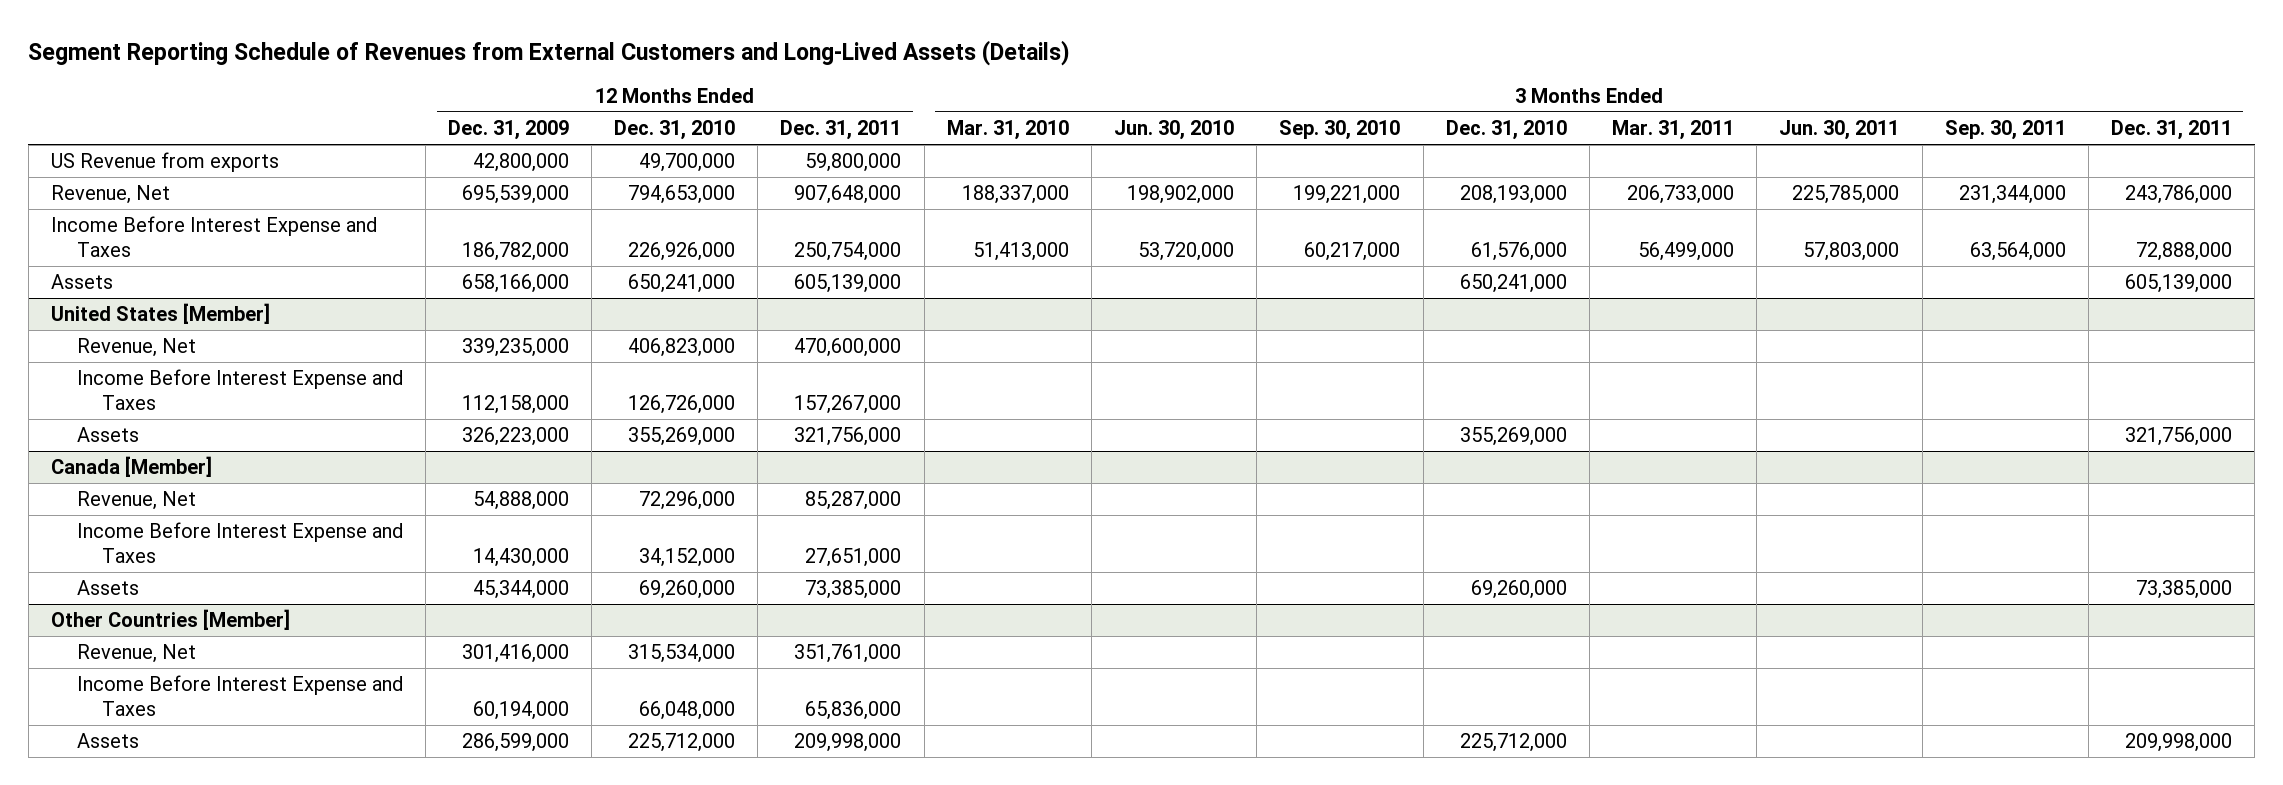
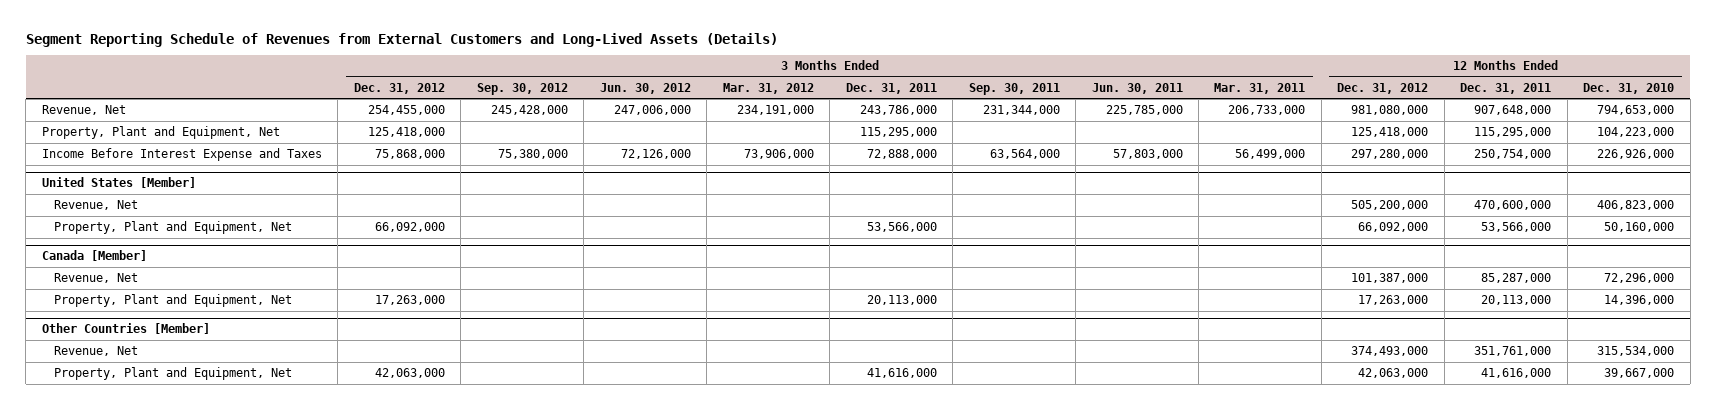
- | 12 Months Ended Dec. 31, 2009 | 12 Months Ended Dec. 31, 2010 | 12 Months Ended Dec. 31, 2011 | 3 Months Ended Mar. 31, 2010 | 3 Months Ended Jun. 30, 2010 | 3 Months Ended Sep. 30, 2010 | 3 Months Ended Dec. 31, 2010 | 3 Months Ended Mar. 31, 2011 | 3 Months Ended Jun. 30, 2011 | 3 Months Ended Sep. 30, 2011 | 3 Months Ended Dec. 31, 2011
+ | 3 Months Ended Dec. 31, 2012 | 3 Months Ended Sep. 30, 2012 | 3 Months Ended Jun. 30, 2012 | 3 Months Ended Mar. 31, 2012 | 3 Months Ended Dec. 31, 2011 | 3 Months Ended Sep. 30, 2011 | 3 Months Ended Jun. 30, 2011 | 3 Months Ended Mar. 31, 2011 | 12 Months Ended Dec. 31, 2012 | 12 Months Ended Dec. 31, 2011 | 12 Months Ended Dec. 31, 2010
- US Revenue from exports | 42,800,000 | 49,700,000 | 59,800,000 | | | | | | | |
+ Property, Plant and Equipment, Net | 125,418,000 | | | | 115,295,000 | | | | 125,418,000 | 115,295,000 | 104,223,000
- Assets | 658,166,000 | 650,241,000 | 605,139,000 | | | | 650,241,000 | | | | 605,139,000
@ United States [Member]
- Income Before Interest Expense and Taxes | 112,158,000 | 126,726,000 | 157,267,000 | | | | | | | |
- Assets | 326,223,000 | 355,269,000 | 321,756,000 | | | | 355,269,000 | | | | 321,756,000
+ Property, Plant and Equipment, Net | 66,092,000 | | | | 53,566,000 | | | | 66,092,000 | 53,566,000 | 50,160,000
@ Canada [Member]
- Income Before Interest Expense and Taxes | 14,430,000 | 34,152,000 | 27,651,000 | | | | | | | |
- Assets | 45,344,000 | 69,260,000 | 73,385,000 | | | | 69,260,000 | | | | 73,385,000
+ Property, Plant and Equipment, Net | 17,263,000 | | | | 20,113,000 | | | | 17,263,000 | 20,113,000 | 14,396,000
@ Other Countries [Member]
- Income Before Interest Expense and Taxes | 60,194,000 | 66,048,000 | 65,836,000 | | | | | | | |
- Assets | 286,599,000 | 225,712,000 | 209,998,000 | | | | 225,712,000 | | | | 209,998,000
+ Property, Plant and Equipment, Net | 42,063,000 | | | | 41,616,000 | | | | 42,063,000 | 41,616,000 | 39,667,000

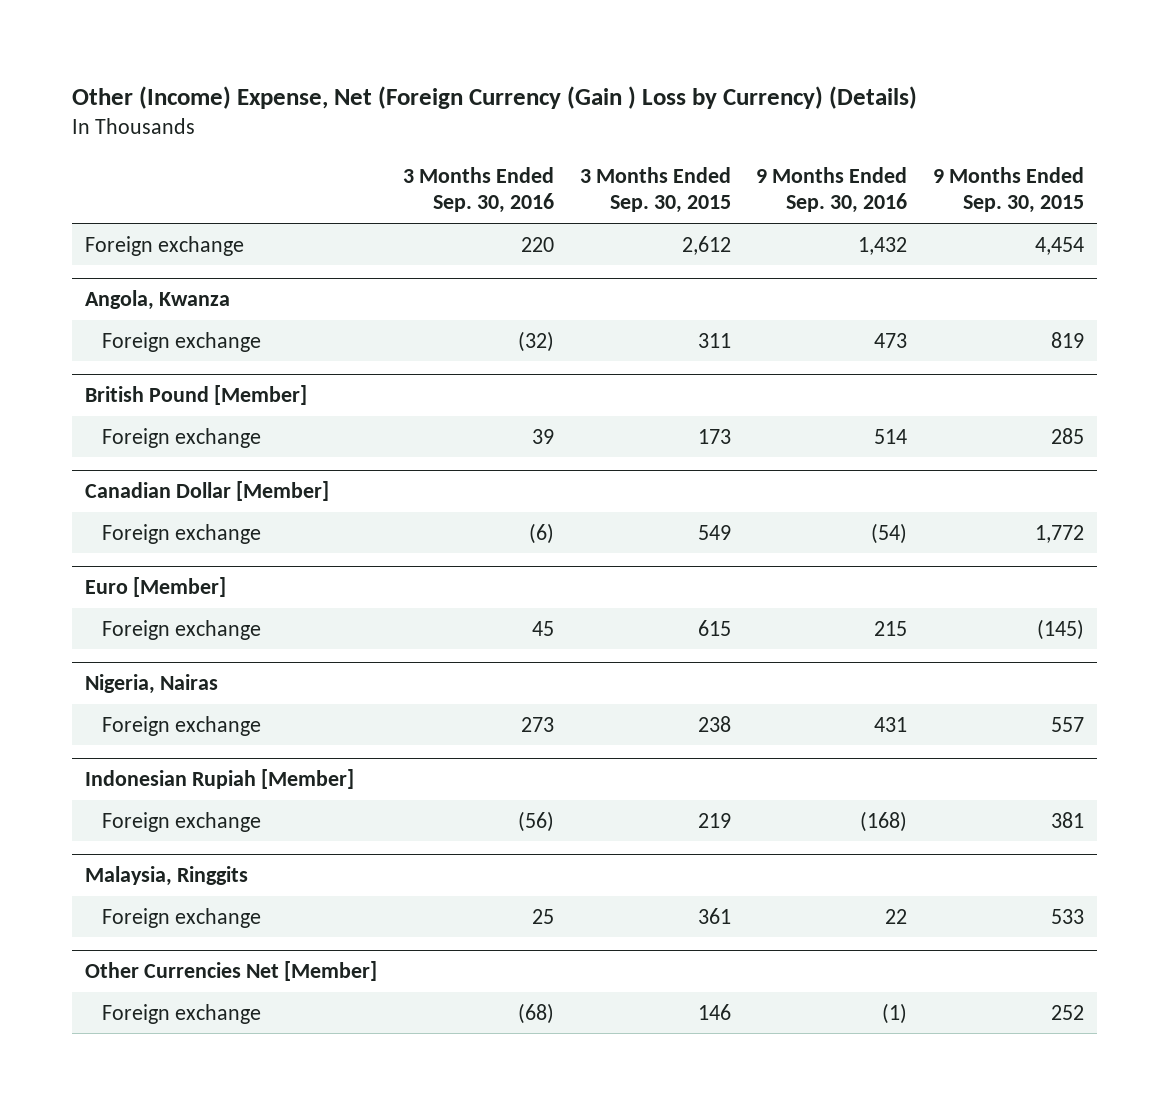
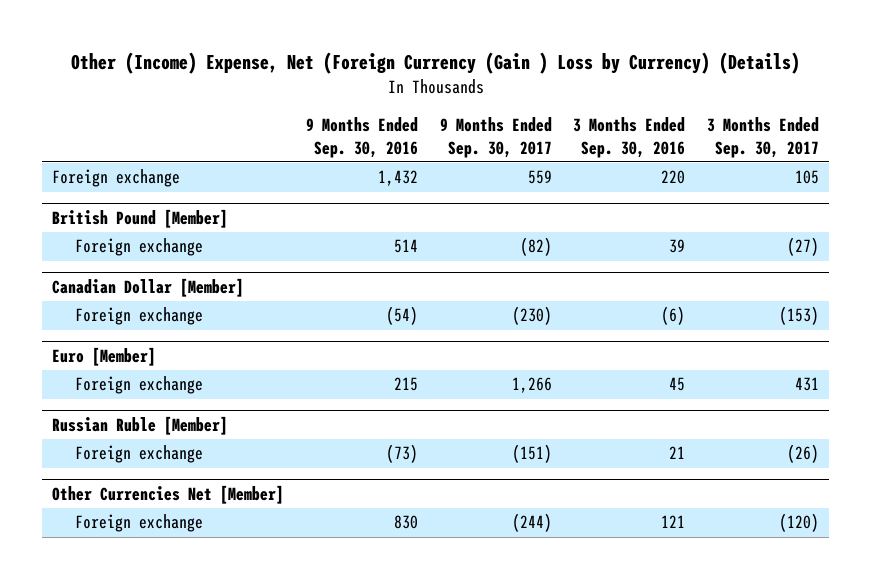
- | 3 Months Ended Sep. 30, 2016 | 3 Months Ended Sep. 30, 2015 | 9 Months Ended Sep. 30, 2016 | 9 Months Ended Sep. 30, 2015
+ | 9 Months Ended Sep. 30, 2016 | 9 Months Ended Sep. 30, 2017 | 3 Months Ended Sep. 30, 2016 | 3 Months Ended Sep. 30, 2017
- Angola, Kwanza
- Foreign exchange | (32) | 311 | 473 | 819
- Nigeria, Nairas
- Foreign exchange | 273 | 238 | 431 | 557
- Indonesian Rupiah [Member]
- Foreign exchange | (56) | 219 | (168) | 381
- Malaysia, Ringgits
- Foreign exchange | 25 | 361 | 22 | 533
+ Russian Ruble [Member]
+ Foreign exchange | (73) | (151) | 21 | (26)
@ Other Currencies Net [Member]
- Foreign exchange | (68) | 146 | (1) | 252
+ Foreign exchange | 830 | (244) | 121 | (120)

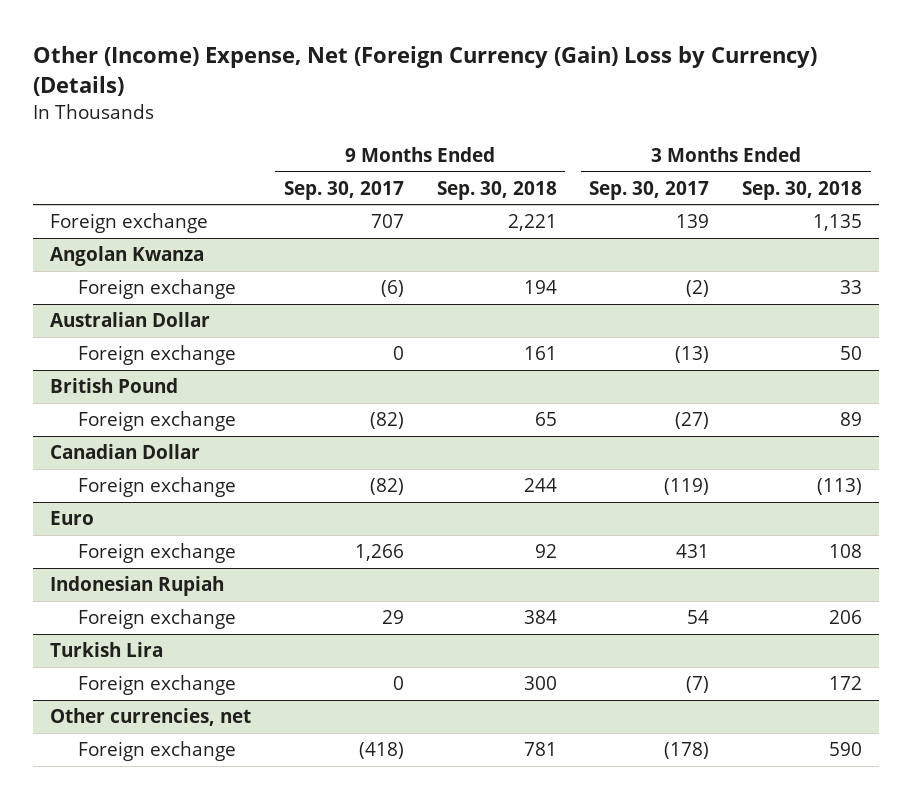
- Other (Income) Expense, Net (Foreign Currency (Gain ) Loss by Currency) (Details)
+ Other (Income) Expense, Net (Foreign Currency (Gain) Loss by Currency) (Details)
- | 9 Months Ended Sep. 30, 2016 | 9 Months Ended Sep. 30, 2017 | 3 Months Ended Sep. 30, 2016 | 3 Months Ended Sep. 30, 2017
+ | 9 Months Ended Sep. 30, 2017 | 9 Months Ended Sep. 30, 2018 | 3 Months Ended Sep. 30, 2017 | 3 Months Ended Sep. 30, 2018
- Foreign exchange | 1,432 | 559 | 220 | 105
- British Pound [Member]
+ Foreign exchange | 707 | 2,221 | 139 | 1,135
+ Angolan Kwanza
+ Foreign exchange | (6) | 194 | (2) | 33
+ Australian Dollar
+ Foreign exchange | 0 | 161 | (13) | 50
+ British Pound
- Canadian Dollar [Member]
- Foreign exchange | (54) | (230) | (6) | (153)
- Euro [Member]
+ Canadian Dollar
+ Foreign exchange | (82) | 244 | (119) | (113)
+ Euro
- Russian Ruble [Member]
- Foreign exchange | (73) | (151) | 21 | (26)
- Other Currencies Net [Member]
- Foreign exchange | 830 | (244) | 121 | (120)
+ Indonesian Rupiah
+ Foreign exchange | 29 | 384 | 54 | 206
+ Turkish Lira
+ Foreign exchange | 0 | 300 | (7) | 172
+ Other currencies, net
+ Foreign exchange | (418) | 781 | (178) | 590

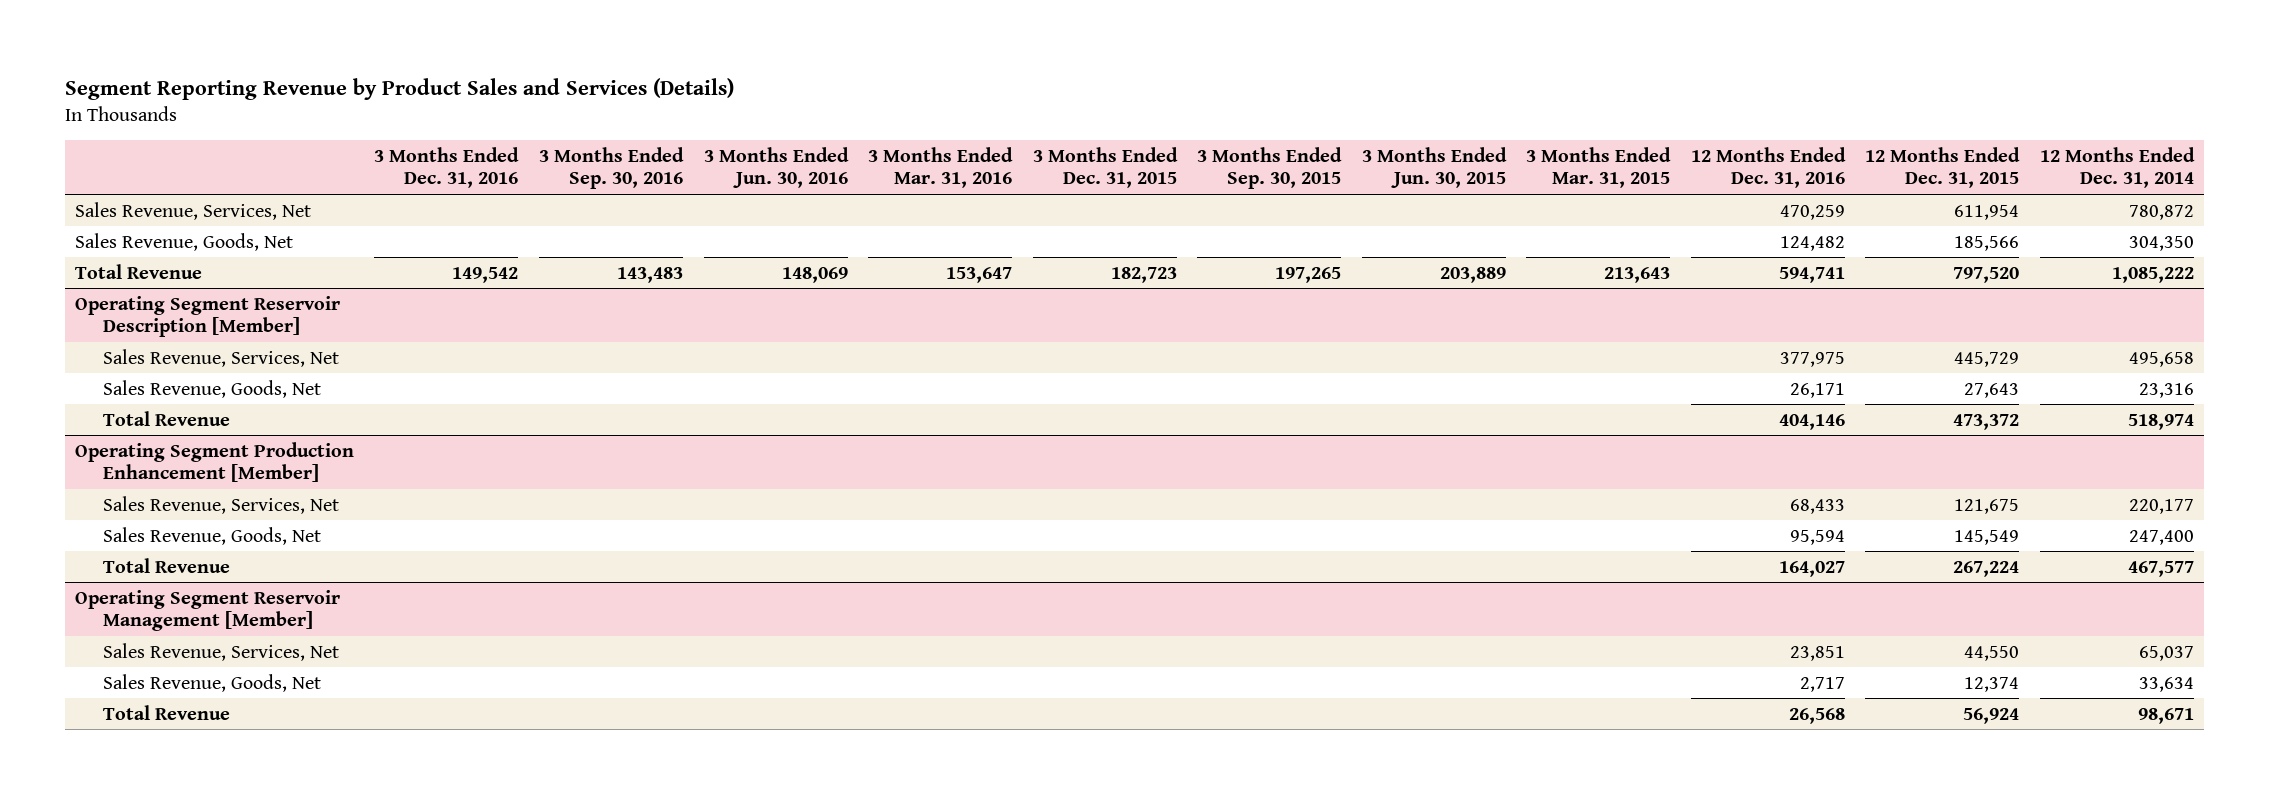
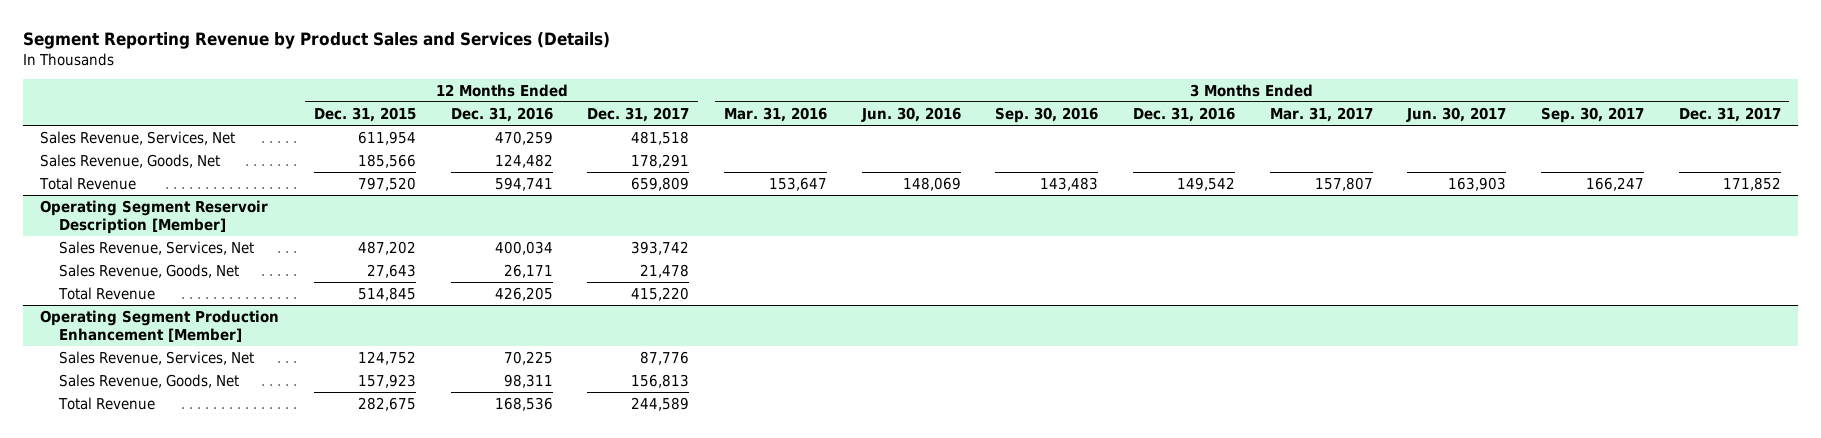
- | 3 Months Ended Dec. 31, 2016 | 3 Months Ended Sep. 30, 2016 | 3 Months Ended Jun. 30, 2016 | 3 Months Ended Mar. 31, 2016 | 3 Months Ended Dec. 31, 2015 | 3 Months Ended Sep. 30, 2015 | 3 Months Ended Jun. 30, 2015 | 3 Months Ended Mar. 31, 2015 | 12 Months Ended Dec. 31, 2016 | 12 Months Ended Dec. 31, 2015 | 12 Months Ended Dec. 31, 2014
+ | 12 Months Ended Dec. 31, 2015 | 12 Months Ended Dec. 31, 2016 | 12 Months Ended Dec. 31, 2017 | 3 Months Ended Mar. 31, 2016 | 3 Months Ended Jun. 30, 2016 | 3 Months Ended Sep. 30, 2016 | 3 Months Ended Dec. 31, 2016 | 3 Months Ended Mar. 31, 2017 | 3 Months Ended Jun. 30, 2017 | 3 Months Ended Sep. 30, 2017 | 3 Months Ended Dec. 31, 2017
@ Operating Segment Reservoir Description [Member]
- Sales Revenue, Services, Net | | | | | | | | | 377,975 | 445,729 | 495,658
+ Sales Revenue, Services, Net | 487,202 | 400,034 | 393,742 | | | | | | | |
- Total Revenue | | | | | | | | | 404,146 | 473,372 | 518,974
+ Total Revenue | 514,845 | 426,205 | 415,220 | | | | | | | |
@ Operating Segment Production Enhancement [Member]
- Sales Revenue, Services, Net | | | | | | | | | 68,433 | 121,675 | 220,177
- Sales Revenue, Goods, Net | | | | | | | | | 95,594 | 145,549 | 247,400
- Total Revenue | | | | | | | | | 164,027 | 267,224 | 467,577
- Operating Segment Reservoir Management [Member]
- Sales Revenue, Services, Net | | | | | | | | | 23,851 | 44,550 | 65,037
- Sales Revenue, Goods, Net | | | | | | | | | 2,717 | 12,374 | 33,634
- Total Revenue | | | | | | | | | 26,568 | 56,924 | 98,671
@ Operating Segment Production Enhancement [Member]
+ Sales Revenue, Services, Net | 124,752 | 70,225 | 87,776 | | | | | | | |
+ Sales Revenue, Goods, Net | 157,923 | 98,311 | 156,813 | | | | | | | |
+ Total Revenue | 282,675 | 168,536 | 244,589 | | | | | | | |

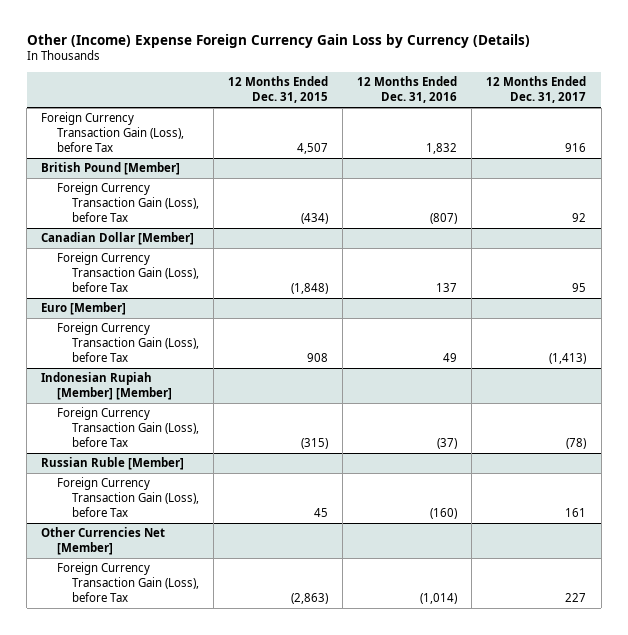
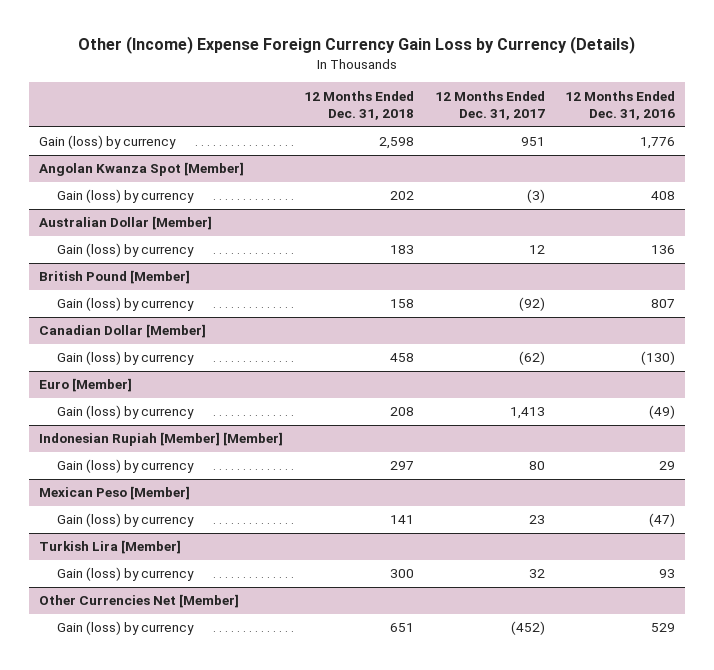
- | 12 Months Ended Dec. 31, 2015 | 12 Months Ended Dec. 31, 2016 | 12 Months Ended Dec. 31, 2017
+ | 12 Months Ended Dec. 31, 2018 | 12 Months Ended Dec. 31, 2017 | 12 Months Ended Dec. 31, 2016
- Foreign Currency Transaction Gain (Loss), before Tax | 4,507 | 1,832 | 916
+ Gain (loss) by currency | 2,598 | 951 | 1,776
+ Angolan Kwanza Spot [Member]
+ Gain (loss) by currency | 202 | (3) | 408
+ Australian Dollar [Member]
+ Gain (loss) by currency | 183 | 12 | 136
@ British Pound [Member]
- Foreign Currency Transaction Gain (Loss), before Tax | (434) | (807) | 92
+ Gain (loss) by currency | 158 | (92) | 807
@ Canadian Dollar [Member]
- Foreign Currency Transaction Gain (Loss), before Tax | (1,848) | 137 | 95
+ Gain (loss) by currency | 458 | (62) | (130)
@ Euro [Member]
- Foreign Currency Transaction Gain (Loss), before Tax | 908 | 49 | (1,413)
+ Gain (loss) by currency | 208 | 1,413 | (49)
@ Indonesian Rupiah [Member] [Member]
- Foreign Currency Transaction Gain (Loss), before Tax | (315) | (37) | (78)
- Russian Ruble [Member]
- Foreign Currency Transaction Gain (Loss), before Tax | 45 | (160) | 161
@ Indonesian Rupiah [Member] [Member]
+ Gain (loss) by currency | 297 | 80 | 29
+ Mexican Peso [Member]
+ Gain (loss) by currency | 141 | 23 | (47)
+ Turkish Lira [Member]
+ Gain (loss) by currency | 300 | 32 | 93
@ Other Currencies Net [Member]
- Foreign Currency Transaction Gain (Loss), before Tax | (2,863) | (1,014) | 227
+ Gain (loss) by currency | 651 | (452) | 529

